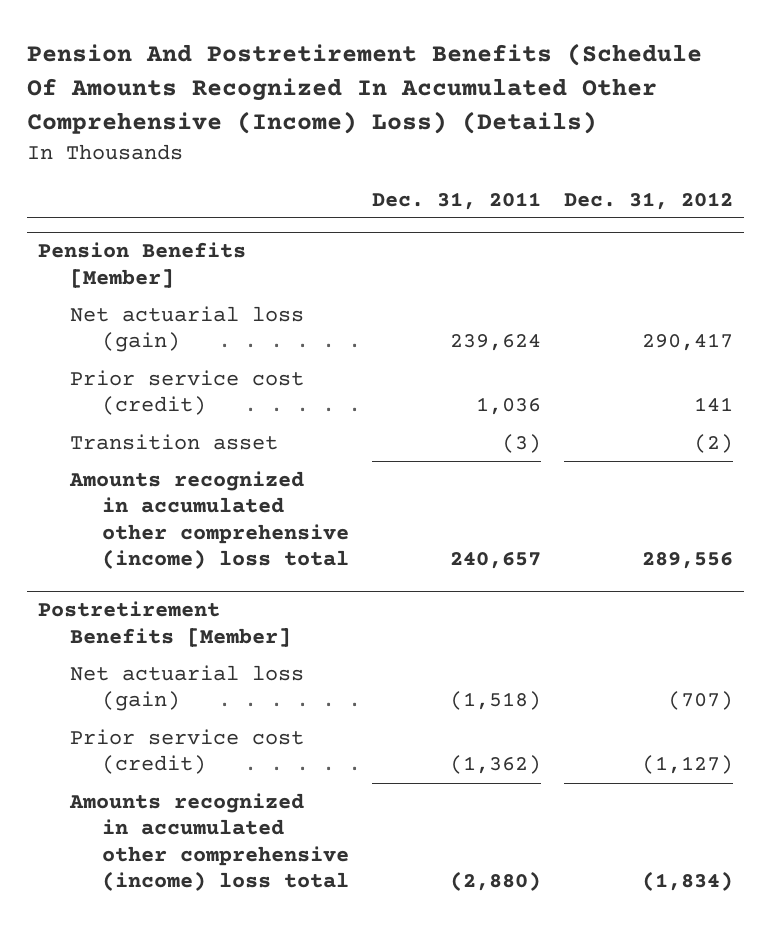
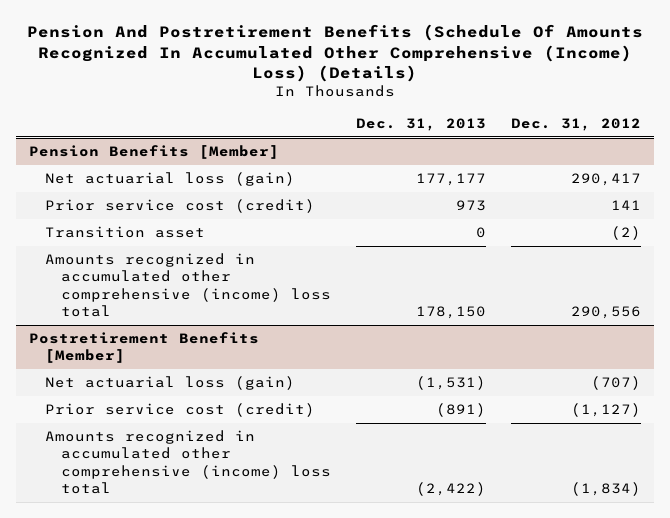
- | Dec. 31, 2011 | Dec. 31, 2012
+ | Dec. 31, 2013 | Dec. 31, 2012
@ Pension Benefits [Member]
- Amounts recognized in accumulated other comprehensive (income) loss total | 240,657 | 289,556
+ Amounts recognized in accumulated other comprehensive (income) loss total | 178,150 | 290,556

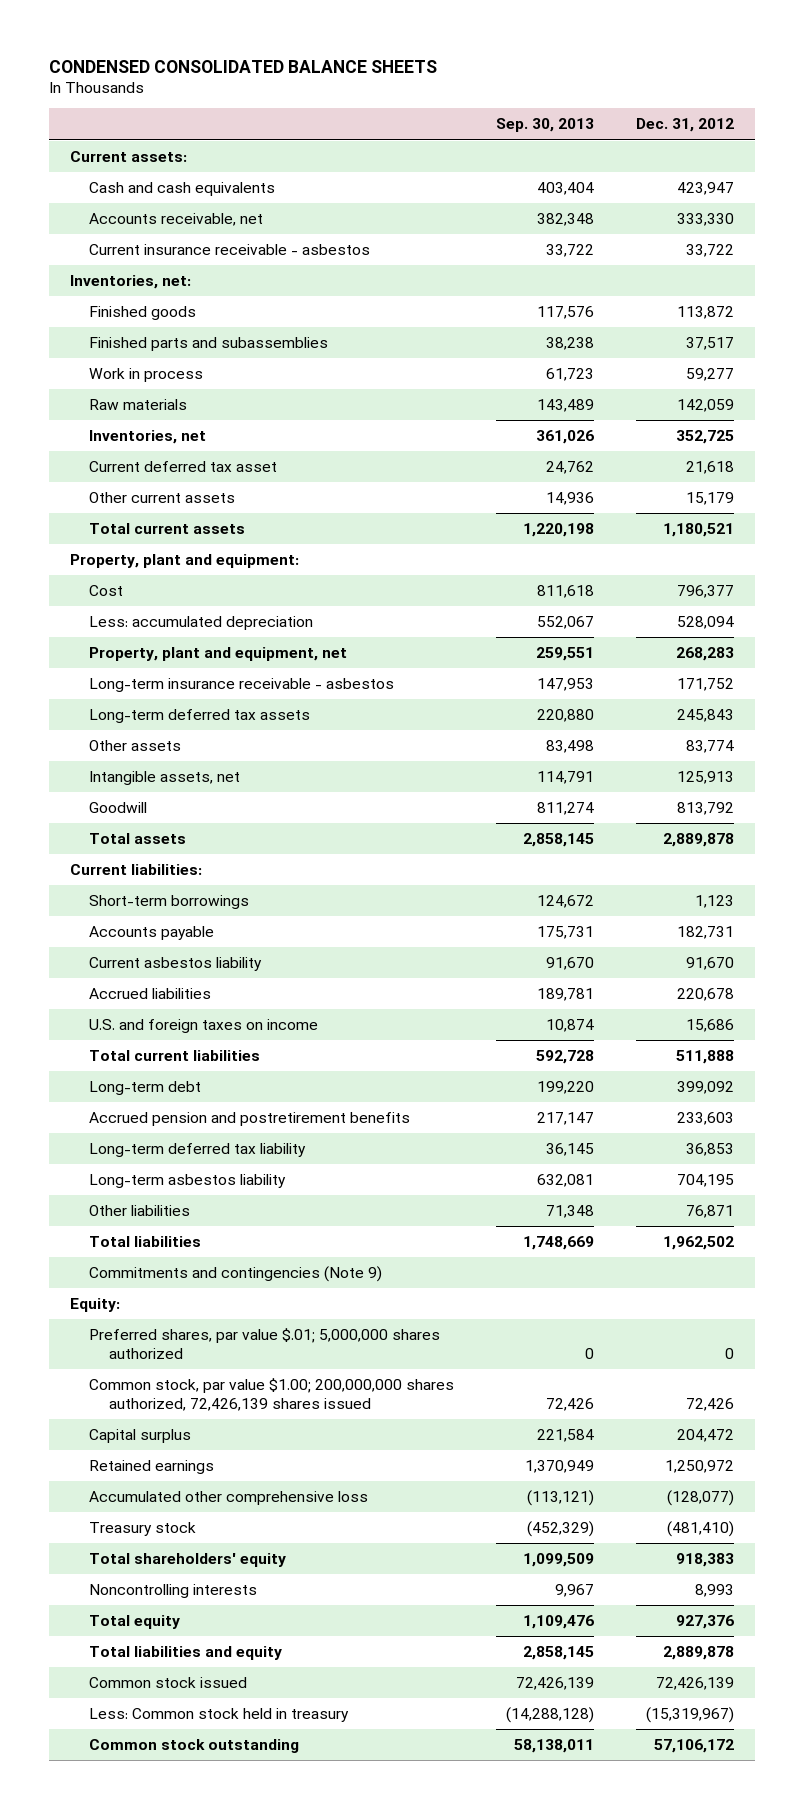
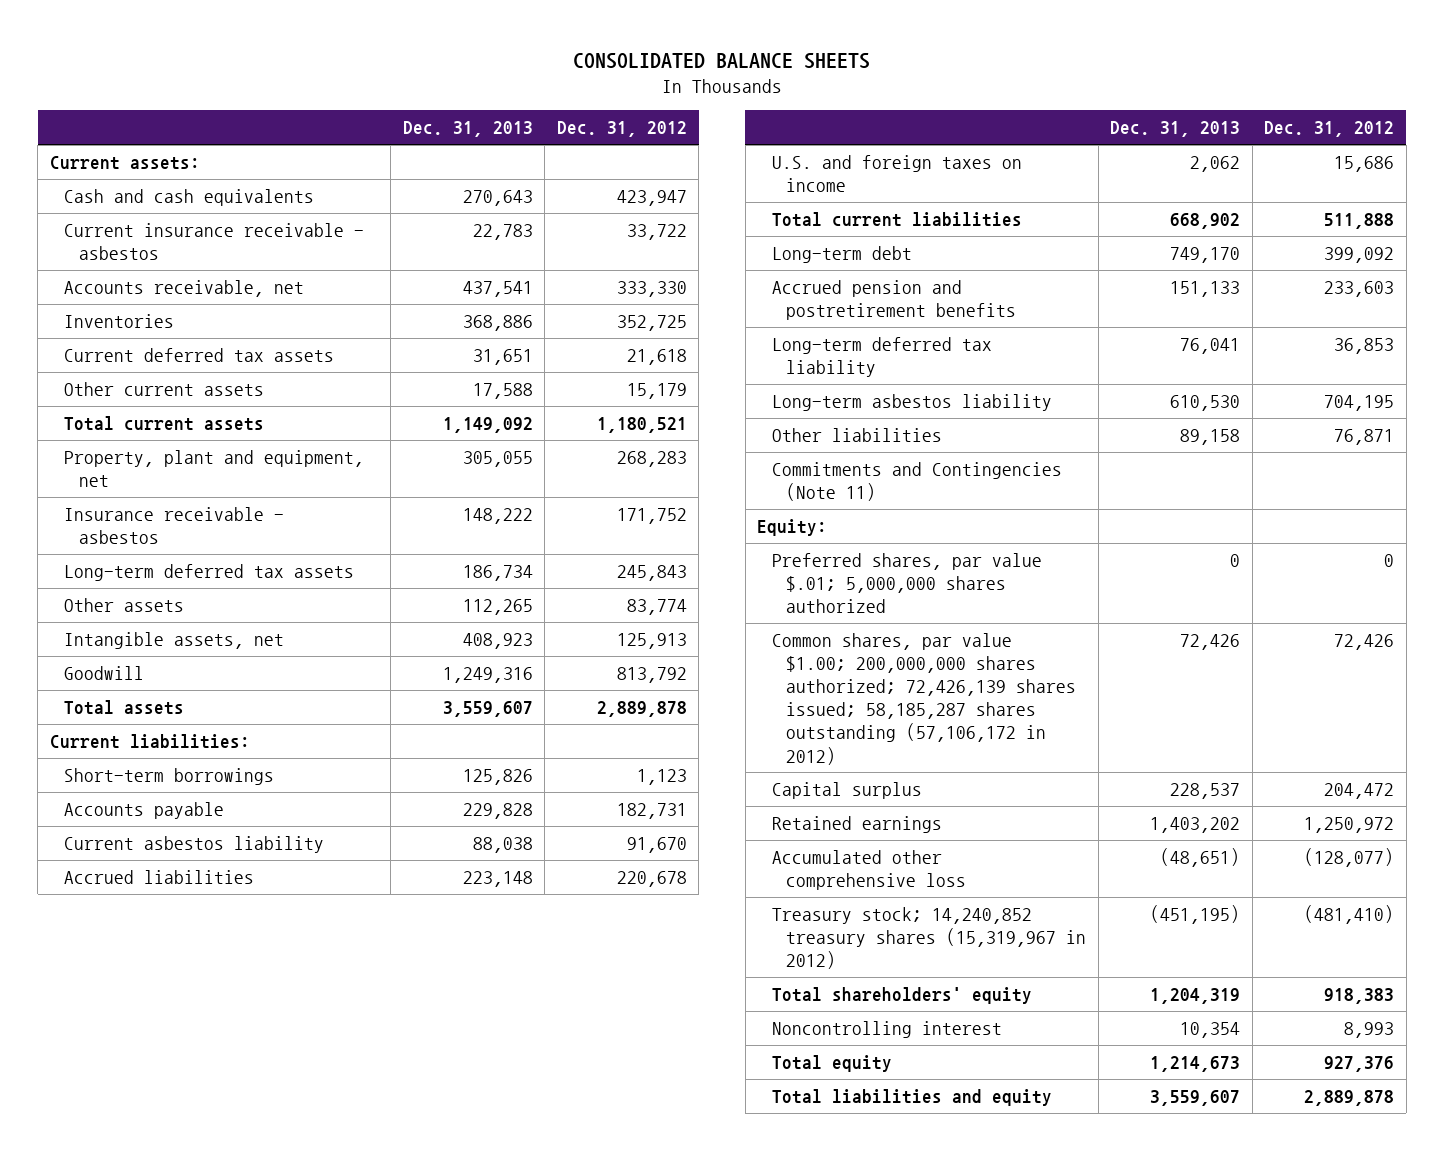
- CONDENSED CONSOLIDATED BALANCE SHEETS
+ CONSOLIDATED BALANCE SHEETS
- | Sep. 30, 2013 | Dec. 31, 2012
+ | Dec. 31, 2013 | Dec. 31, 2012
- Inventories, net:
- Finished goods | 117,576 | 113,872
- Finished parts and subassemblies | 38,238 | 37,517
- Work in process | 61,723 | 59,277
- Raw materials | 143,489 | 142,059
- Inventories, net | 361,026 | 352,725
- Current deferred tax asset | 24,762 | 21,618
moved down: Accounts receivable, net | 437,541 | 333,330
+ Inventories | 368,886 | 352,725
+ Current deferred tax assets | 31,651 | 21,618
- Property, plant and equipment:
- Cost | 811,618 | 796,377
- Less: accumulated depreciation | 552,067 | 528,094
- Long-term insurance receivable - asbestos | 147,953 | 171,752
+ Insurance receivable - asbestos | 148,222 | 171,752
- Total liabilities | 1,748,669 | 1,962,502
- Commitments and contingencies (Note 9)
+ Commitments and Contingencies (Note 11)
- Common stock, par value $1.00; 200,000,000 shares authorized, 72,426,139 shares issued | 72,426 | 72,426
+ Common shares, par value $1.00; 200,000,000 shares authorized; 72,426,139 shares issued; 58,185,287 shares outstanding (57,106,172 in 2012) | 72,426 | 72,426
- Treasury stock | (452,329) | (481,410)
+ Treasury stock; 14,240,852 treasury shares (15,319,967 in 2012) | (451,195) | (481,410)
- Noncontrolling interests | 9,967 | 8,993
+ Noncontrolling interest | 10,354 | 8,993
- Common stock issued | 72,426,139 | 72,426,139
- Less: Common stock held in treasury | (14,288,128) | (15,319,967)
- Common stock outstanding | 58,138,011 | 57,106,172

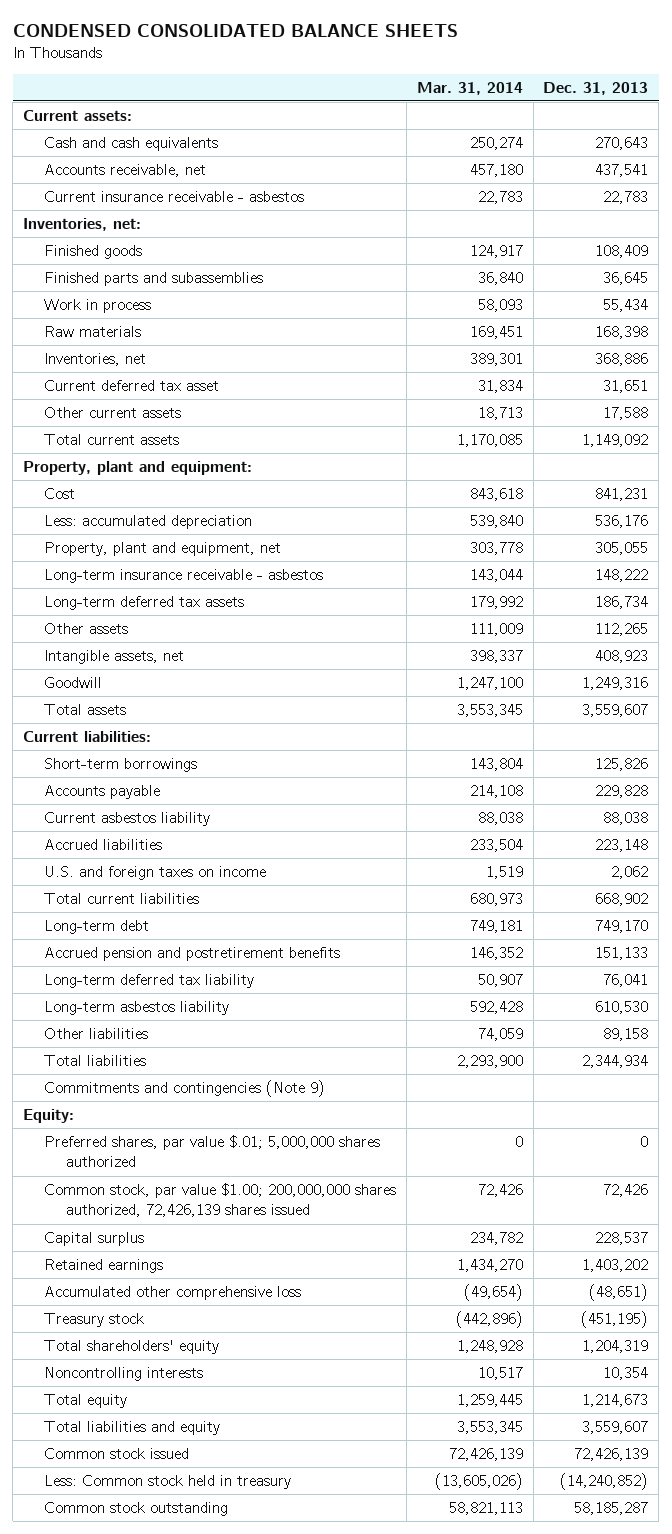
- CONSOLIDATED BALANCE SHEETS
+ CONDENSED CONSOLIDATED BALANCE SHEETS
- | Dec. 31, 2013 | Dec. 31, 2012
+ | Mar. 31, 2014 | Dec. 31, 2013
- Inventories | 368,886 | 352,725
- Current deferred tax assets | 31,651 | 21,618
moved down: Current insurance receivable - asbestos | 22,783 | 22,783
+ Inventories, net:
+ Finished goods | 124,917 | 108,409
+ Finished parts and subassemblies | 36,840 | 36,645
+ Work in process | 58,093 | 55,434
+ Raw materials | 169,451 | 168,398
+ Inventories, net | 389,301 | 368,886
+ Current deferred tax asset | 31,834 | 31,651
+ Property, plant and equipment:
+ Cost | 843,618 | 841,231
+ Less: accumulated depreciation | 539,840 | 536,176
- Insurance receivable - asbestos | 148,222 | 171,752
+ Long-term insurance receivable - asbestos | 143,044 | 148,222
- Commitments and Contingencies (Note 11)
+ Total liabilities | 2,293,900 | 2,344,934
+ Commitments and contingencies (Note 9)
- Common shares, par value $1.00; 200,000,000 shares authorized; 72,426,139 shares issued; 58,185,287 shares outstanding (57,106,172 in 2012) | 72,426 | 72,426
+ Common stock, par value $1.00; 200,000,000 shares authorized, 72,426,139 shares issued | 72,426 | 72,426
- Treasury stock; 14,240,852 treasury shares (15,319,967 in 2012) | (451,195) | (481,410)
+ Treasury stock | (442,896) | (451,195)
- Noncontrolling interest | 10,354 | 8,993
+ Noncontrolling interests | 10,517 | 10,354
+ Common stock issued | 72,426,139 | 72,426,139
+ Less: Common stock held in treasury | (13,605,026) | (14,240,852)
+ Common stock outstanding | 58,821,113 | 58,185,287

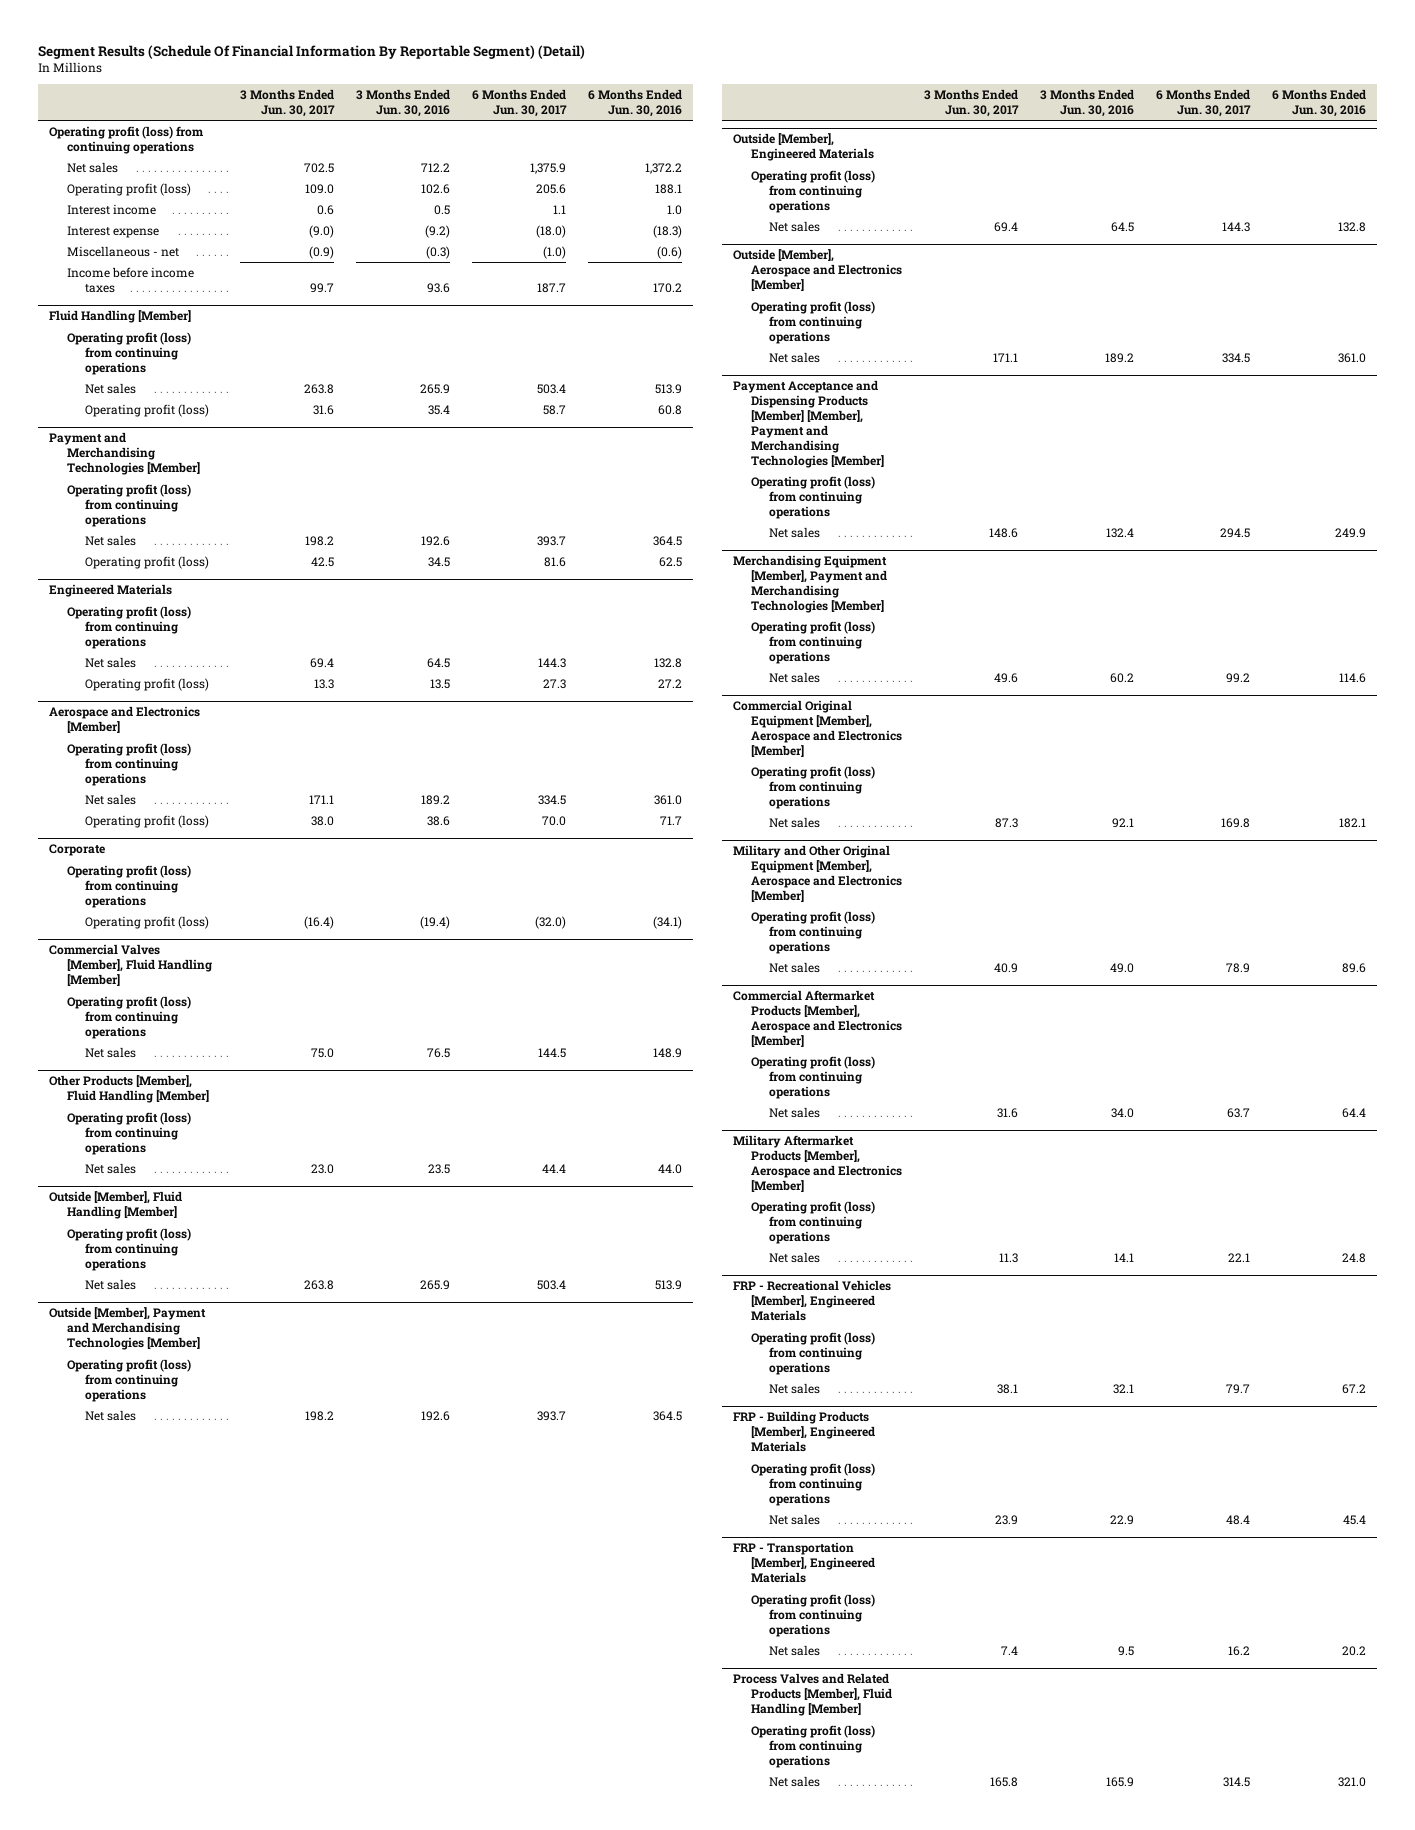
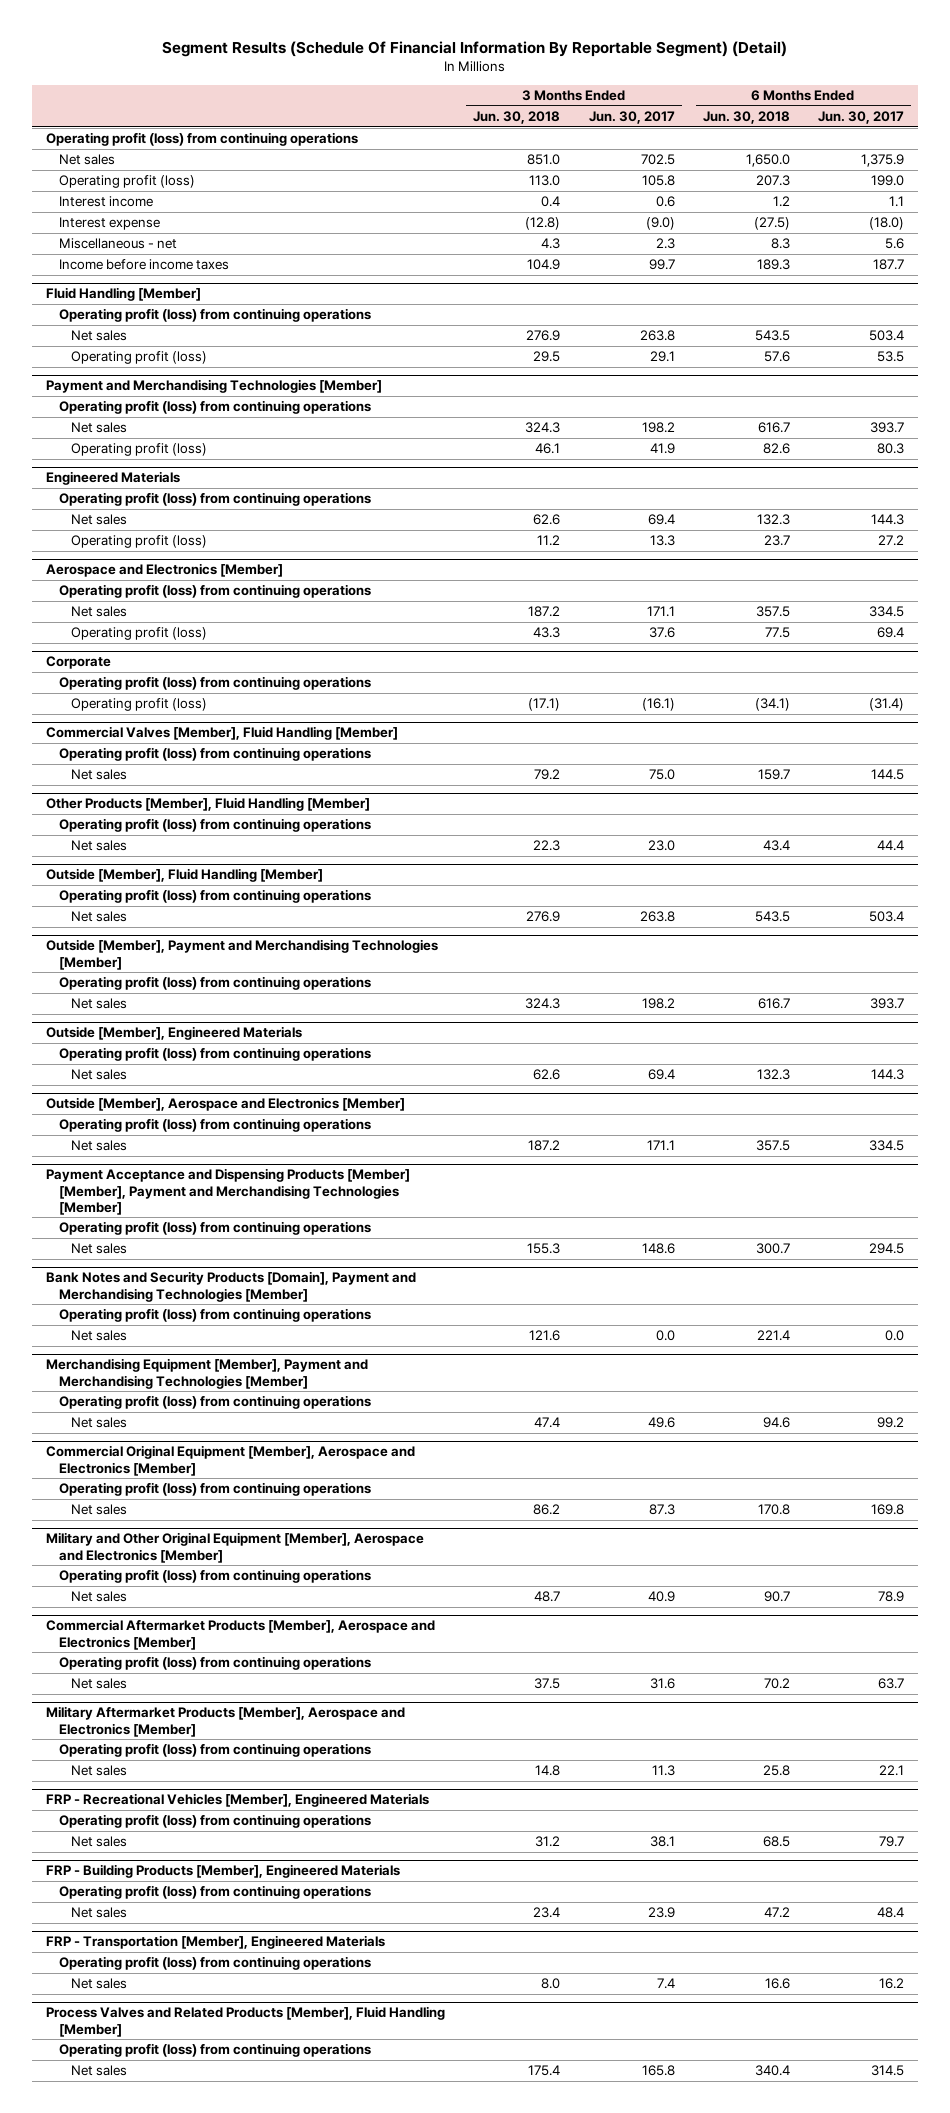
- | 3 Months Ended Jun. 30, 2017 | 3 Months Ended Jun. 30, 2016 | 6 Months Ended Jun. 30, 2017 | 6 Months Ended Jun. 30, 2016
+ | 3 Months Ended Jun. 30, 2018 | 3 Months Ended Jun. 30, 2017 | 6 Months Ended Jun. 30, 2018 | 6 Months Ended Jun. 30, 2017
- Operating profit (loss) | 109.0 | 102.6 | 205.6 | 188.1
+ Operating profit (loss) | 113.0 | 105.8 | 207.3 | 199.0
- Miscellaneous - net | (0.9) | (0.3) | (1.0) | (0.6)
+ Miscellaneous - net | 4.3 | 2.3 | 8.3 | 5.6
@ Fluid Handling [Member]
- Operating profit (loss) | 31.6 | 35.4 | 58.7 | 60.8
+ Operating profit (loss) | 29.5 | 29.1 | 57.6 | 53.5
@ Payment and Merchandising Technologies [Member]
- Operating profit (loss) | 42.5 | 34.5 | 81.6 | 62.5
+ Operating profit (loss) | 46.1 | 41.9 | 82.6 | 80.3
@ Engineered Materials
- Operating profit (loss) | 13.3 | 13.5 | 27.3 | 27.2
+ Operating profit (loss) | 11.2 | 13.3 | 23.7 | 27.2
@ Aerospace and Electronics [Member]
- Operating profit (loss) | 38.0 | 38.6 | 70.0 | 71.7
+ Operating profit (loss) | 43.3 | 37.6 | 77.5 | 69.4
@ Corporate
- Operating profit (loss) | (16.4) | (19.4) | (32.0) | (34.1)
+ Operating profit (loss) | (17.1) | (16.1) | (34.1) | (31.4)
+ Bank Notes and Security Products [Domain], Payment and Merchandising Technologies [Member]
+ Operating profit (loss) from continuing operations
+ Net sales | 121.6 | 0.0 | 221.4 | 0.0

